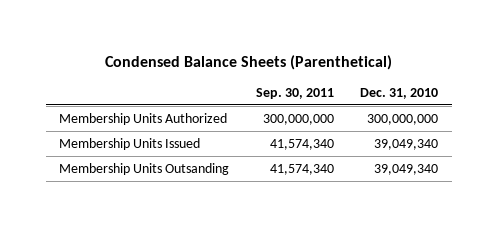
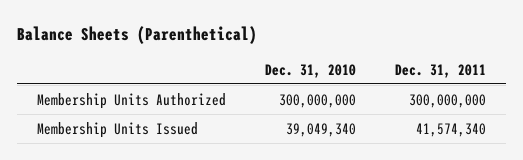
- Condensed Balance Sheets (Parenthetical)
+ Balance Sheets (Parenthetical)
- | Sep. 30, 2011 | Dec. 31, 2010
+ | Dec. 31, 2010 | Dec. 31, 2011
- Membership Units Outsanding | 41,574,340 | 39,049,340

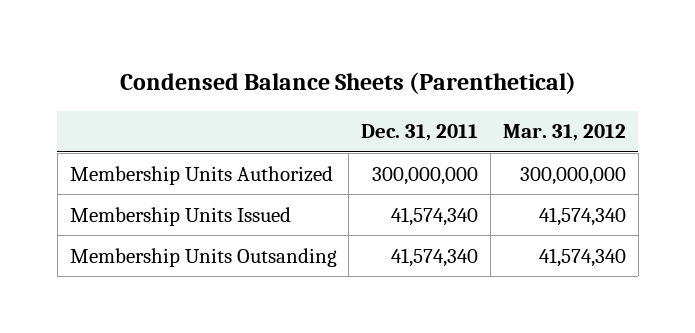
- Balance Sheets (Parenthetical)
+ Condensed Balance Sheets (Parenthetical)
- | Dec. 31, 2010 | Dec. 31, 2011
+ | Dec. 31, 2011 | Mar. 31, 2012
+ Membership Units Outsanding | 41,574,340 | 41,574,340

